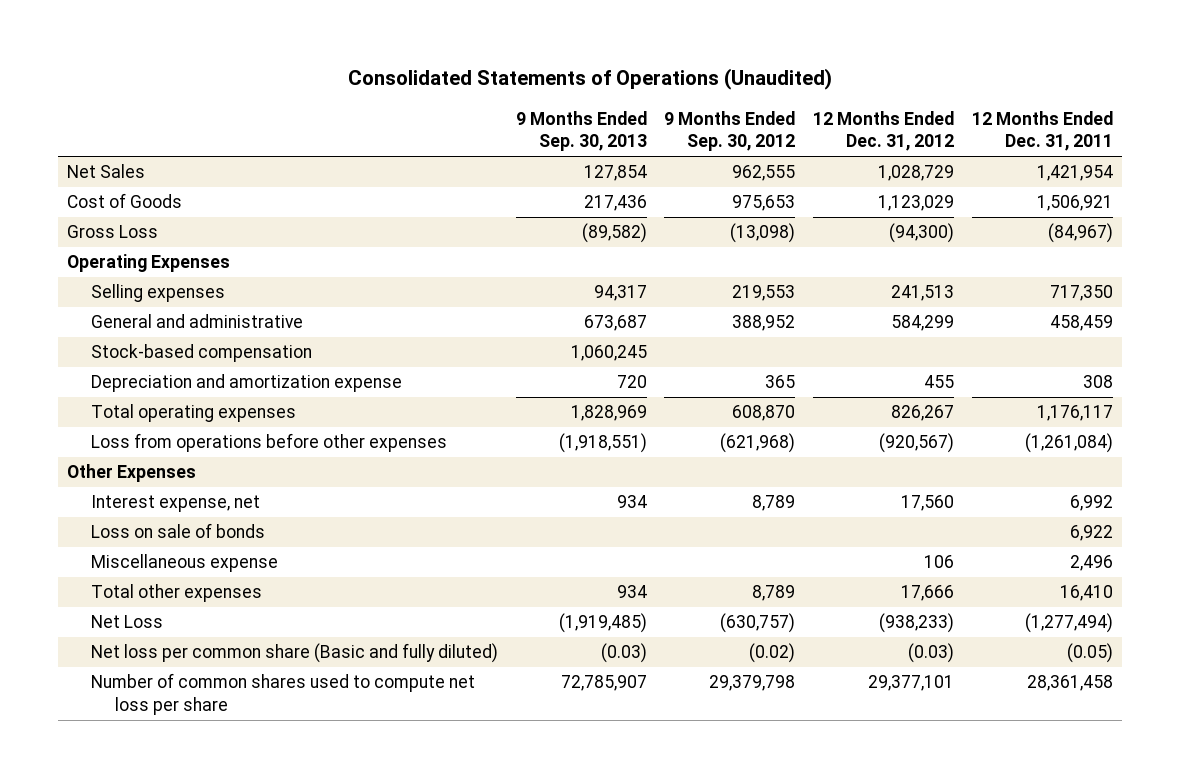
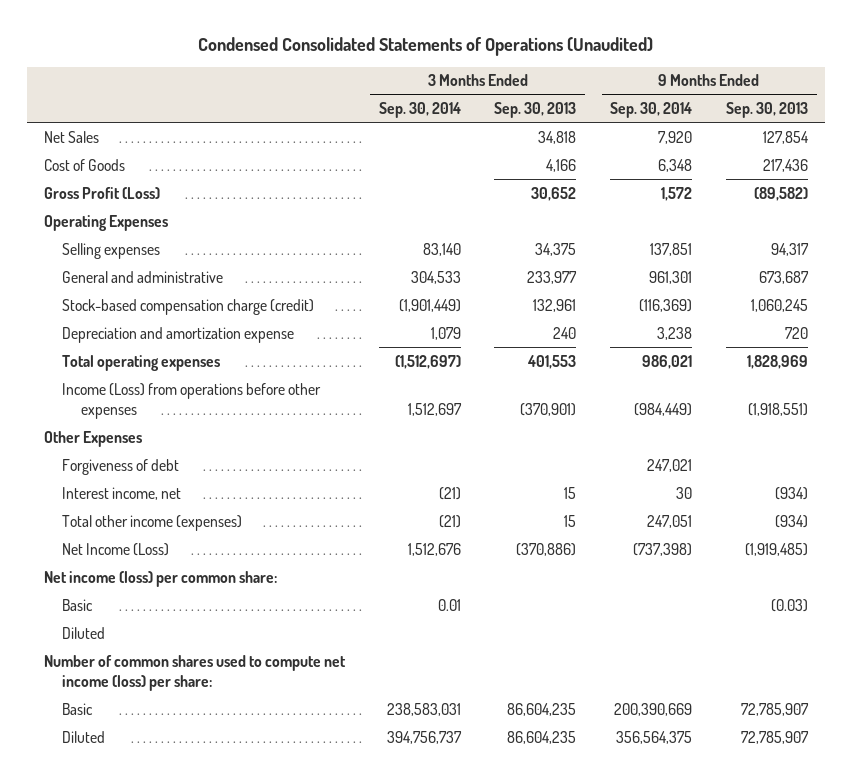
- Consolidated Statements of Operations (Unaudited)
+ Condensed Consolidated Statements of Operations (Unaudited)
- | 9 Months Ended Sep. 30, 2013 | 9 Months Ended Sep. 30, 2012 | 12 Months Ended Dec. 31, 2012 | 12 Months Ended Dec. 31, 2011
+ | 3 Months Ended Sep. 30, 2014 | 3 Months Ended Sep. 30, 2013 | 9 Months Ended Sep. 30, 2014 | 9 Months Ended Sep. 30, 2013
- Gross Loss | (89,582) | (13,098) | (94,300) | (84,967)
+ Gross Profit (Loss) | | 30,652 | 1,572 | (89,582)
- Stock-based compensation | 1,060,245 | | |
+ Stock-based compensation charge (credit) | (1,901,449) | 132,961 | (116,369) | 1,060,245
- Loss from operations before other expenses | (1,918,551) | (621,968) | (920,567) | (1,261,084)
+ Income (Loss) from operations before other expenses | 1,512,697 | (370,901) | (984,449) | (1,918,551)
- Interest expense, net | 934 | 8,789 | 17,560 | 6,992
- Loss on sale of bonds | | | | 6,922
- Miscellaneous expense | | | 106 | 2,496
- Total other expenses | 934 | 8,789 | 17,666 | 16,410
- Net Loss | (1,919,485) | (630,757) | (938,233) | (1,277,494)
- Net loss per common share (Basic and fully diluted) | (0.03) | (0.02) | (0.03) | (0.05)
- Number of common shares used to compute net loss per share | 72,785,907 | 29,379,798 | 29,377,101 | 28,361,458
+ Forgiveness of debt | | | 247,021 |
+ Interest income, net | (21) | 15 | 30 | (934)
+ Total other income (expenses) | (21) | 15 | 247,051 | (934)
+ Net Income (Loss) | 1,512,676 | (370,886) | (737,398) | (1,919,485)
+ Net income (loss) per common share:
+ Basic | 0.01 | | | (0.03)
+ Diluted
+ Number of common shares used to compute net income (loss) per share:
+ Basic | 238,583,031 | 86,604,235 | 200,390,669 | 72,785,907
+ Diluted | 394,756,737 | 86,604,235 | 356,564,375 | 72,785,907

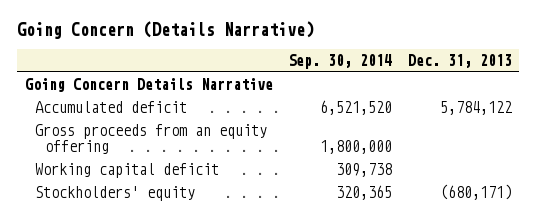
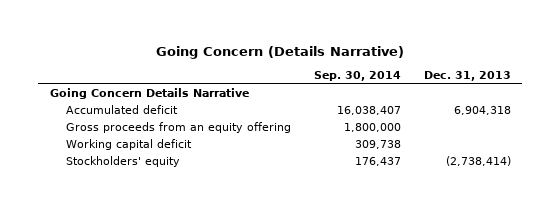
- Accumulated deficit | 6,521,520 | 5,784,122
+ Accumulated deficit | 16,038,407 | 6,904,318
- Stockholders' equity | 320,365 | (680,171)
+ Stockholders' equity | 176,437 | (2,738,414)

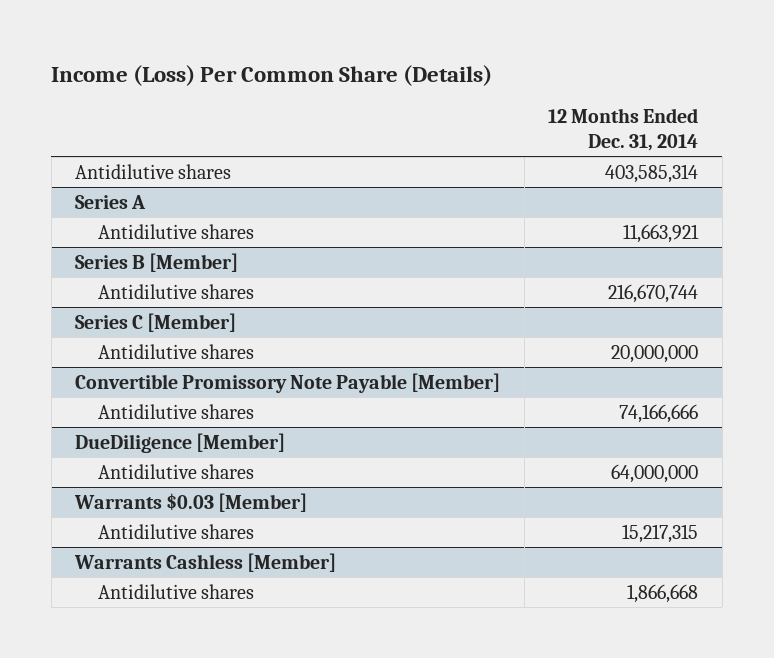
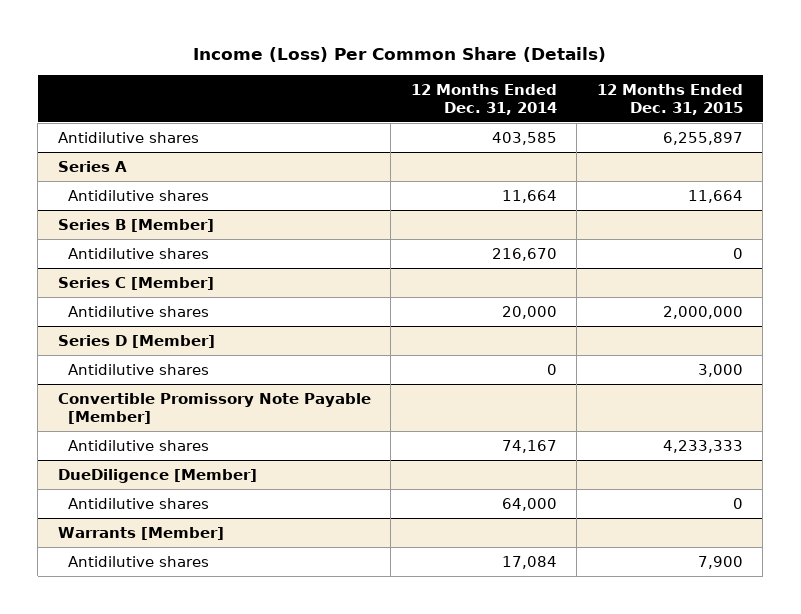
- | 12 Months Ended Dec. 31, 2014
+ | 12 Months Ended Dec. 31, 2014 | 12 Months Ended Dec. 31, 2015
- Antidilutive shares | 403,585,314
+ Antidilutive shares | 403,585 | 6,255,897
@ Series A
- Antidilutive shares | 11,663,921
+ Antidilutive shares | 11,664 | 11,664
@ Series B [Member]
- Antidilutive shares | 216,670,744
+ Antidilutive shares | 216,670 | 0
@ Series C [Member]
- Antidilutive shares | 20,000,000
+ Antidilutive shares | 20,000 | 2,000,000
+ Series D [Member]
+ Antidilutive shares | 0 | 3,000
@ Convertible Promissory Note Payable [Member]
- Antidilutive shares | 74,166,666
+ Antidilutive shares | 74,167 | 4,233,333
@ DueDiligence [Member]
- Antidilutive shares | 64,000,000
- Warrants $0.03 [Member]
- Antidilutive shares | 15,217,315
- Warrants Cashless [Member]
- Antidilutive shares | 1,866,668
@ DueDiligence [Member]
+ Antidilutive shares | 64,000 | 0
+ Warrants [Member]
+ Antidilutive shares | 17,084 | 7,900

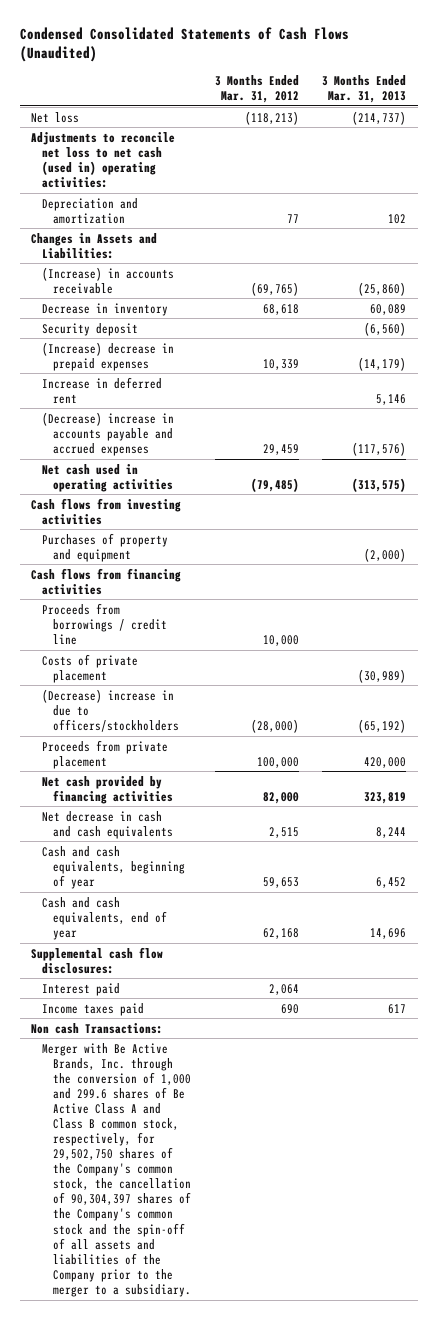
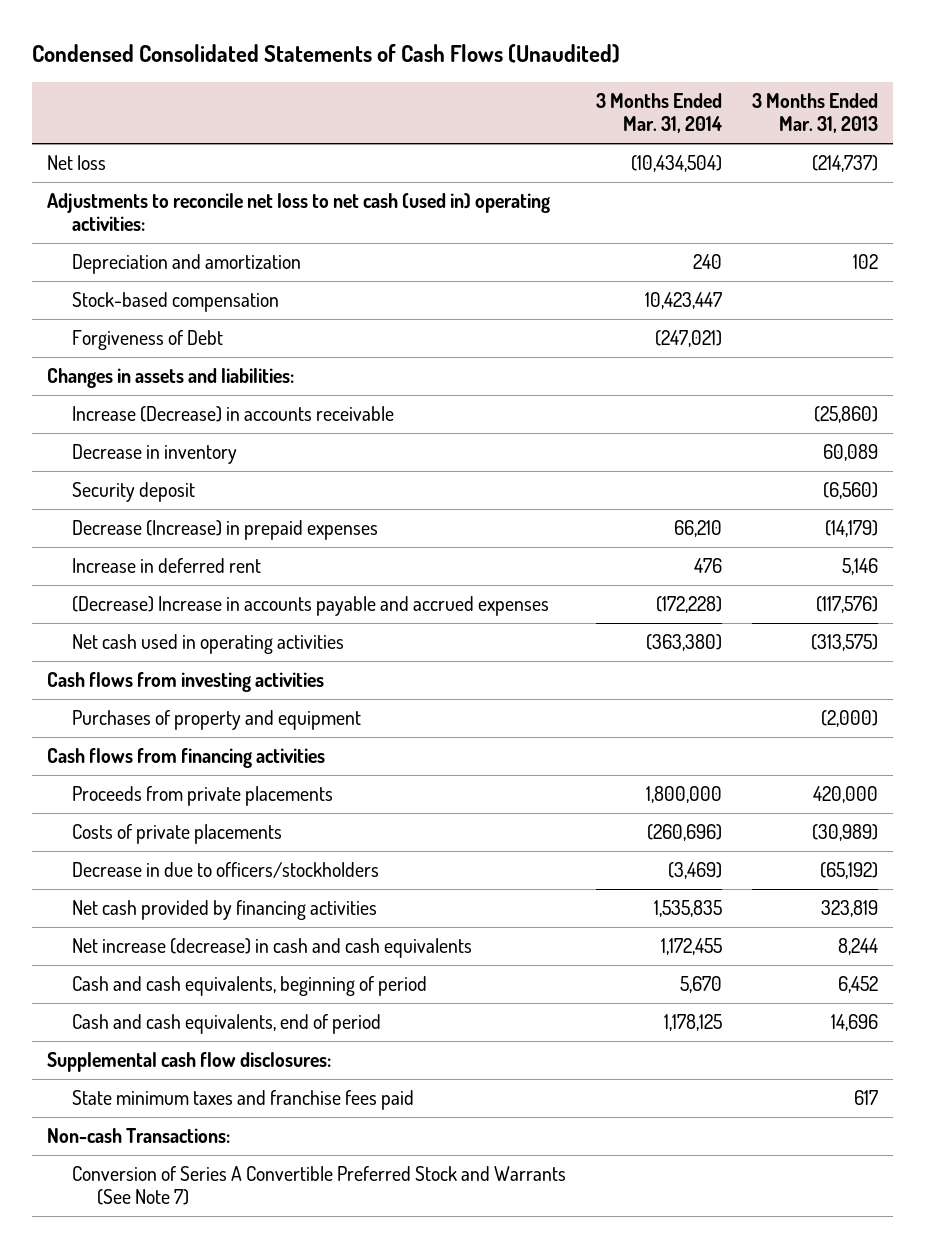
- | 3 Months Ended Mar. 31, 2012 | 3 Months Ended Mar. 31, 2013
+ | 3 Months Ended Mar. 31, 2014 | 3 Months Ended Mar. 31, 2013
- Changes in Assets and Liabilities:
- (Increase) in accounts receivable | (69,765) | (25,860)
+ Stock-based compensation | 10,423,447 |
+ Forgiveness of Debt | (247,021) |
+ Changes in assets and liabilities:
+ Increase (Decrease) in accounts receivable | | (25,860)
- (Increase) decrease in prepaid expenses | 10,339 | (14,179)
+ Decrease (Increase) in prepaid expenses | 66,210 | (14,179)
- (Decrease) increase in accounts payable and accrued expenses | 29,459 | (117,576)
+ (Decrease) Increase in accounts payable and accrued expenses | (172,228) | (117,576)
- Proceeds from borrowings / credit line | 10,000 |
- Costs of private placement | | (30,989)
- (Decrease) increase in due to officers/stockholders | (28,000) | (65,192)
- Proceeds from private placement | 100,000 | 420,000
+ Proceeds from private placements | 1,800,000 | 420,000
+ Costs of private placements | (260,696) | (30,989)
+ Decrease in due to officers/stockholders | (3,469) | (65,192)
- Net decrease in cash and cash equivalents | 2,515 | 8,244
- Cash and cash equivalents, beginning of year | 59,653 | 6,452
- Cash and cash equivalents, end of year | 62,168 | 14,696
+ Net increase (decrease) in cash and cash equivalents | 1,172,455 | 8,244
+ Cash and cash equivalents, beginning of period | 5,670 | 6,452
+ Cash and cash equivalents, end of period | 1,178,125 | 14,696
- Interest paid | 2,064 |
- Income taxes paid | 690 | 617
- Non cash Transactions:
- Merger with Be Active Brands, Inc. through the conversion of 1,000 and 299.6 shares of Be Active Class A and Class B common stock, respectively, for 29,502,750 shares of the Company's common stock, the cancellation of 90,304,397 shares of the Company's common stock and the spin-off of all assets and liabilities of the Company prior to the merger to a subsidiary.
+ State minimum taxes and franchise fees paid | | 617
+ Non-cash Transactions:
+ Conversion of Series A Convertible Preferred Stock and Warrants (See Note 7)

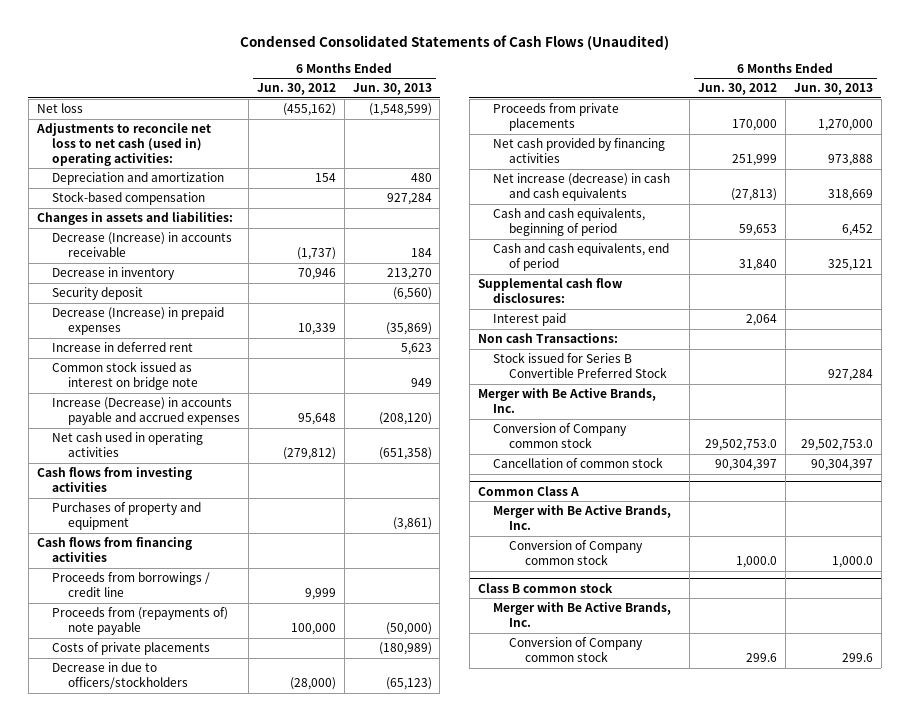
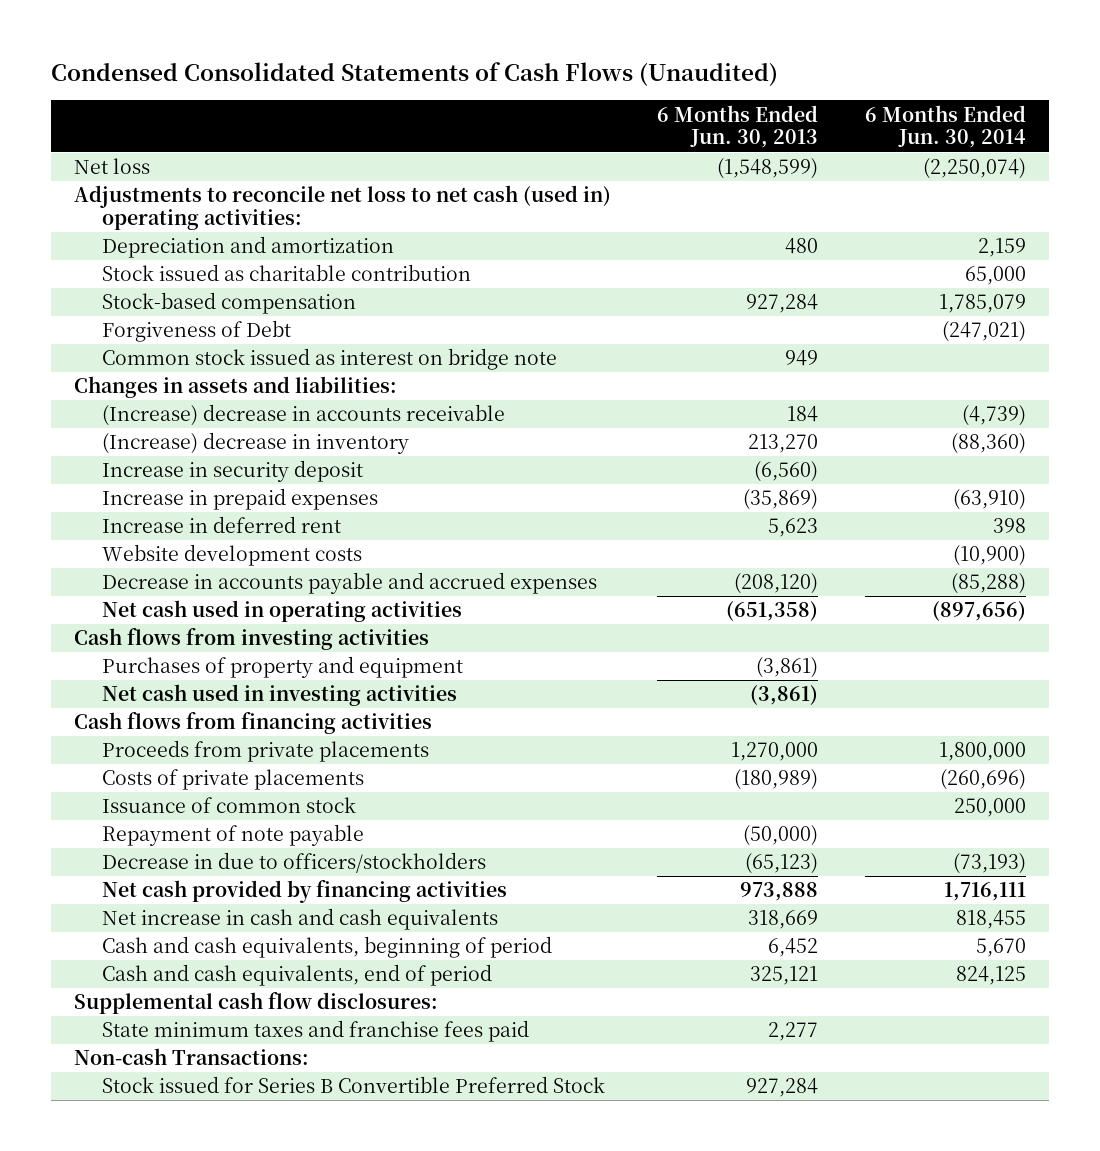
- | 6 Months Ended Jun. 30, 2012 | 6 Months Ended Jun. 30, 2013
+ | 6 Months Ended Jun. 30, 2013 | 6 Months Ended Jun. 30, 2014
+ Stock issued as charitable contribution | | 65,000
+ Forgiveness of Debt | | (247,021)
moved up: Common stock issued as interest on bridge note | 949 |
- Decrease (Increase) in accounts receivable | (1,737) | 184
- Decrease in inventory | 70,946 | 213,270
- Security deposit | | (6,560)
- Decrease (Increase) in prepaid expenses | 10,339 | (35,869)
+ (Increase) decrease in accounts receivable | 184 | (4,739)
+ (Increase) decrease in inventory | 213,270 | (88,360)
+ Increase in security deposit | (6,560) |
+ Increase in prepaid expenses | (35,869) | (63,910)
- Increase (Decrease) in accounts payable and accrued expenses | 95,648 | (208,120)
+ Website development costs | | (10,900)
+ Decrease in accounts payable and accrued expenses | (208,120) | (85,288)
+ Net cash used in investing activities | (3,861) |
- Proceeds from borrowings / credit line | 9,999 |
- Proceeds from (repayments of) note payable | 100,000 | (50,000)
moved up: Proceeds from private placements | 1,270,000 | 1,800,000
+ Issuance of common stock | | 250,000
+ Repayment of note payable | (50,000) |
- Net increase (decrease) in cash and cash equivalents | (27,813) | 318,669
+ Net increase in cash and cash equivalents | 318,669 | 818,455
- Interest paid | 2,064 |
- Non cash Transactions:
+ State minimum taxes and franchise fees paid | 2,277 |
+ Non-cash Transactions:
- Merger with Be Active Brands, Inc.
- Conversion of Company common stock | 29,502,753.0 | 29,502,753.0
- Cancellation of common stock | 90,304,397 | 90,304,397
- Common Class A
- Merger with Be Active Brands, Inc.
- Conversion of Company common stock | 1,000.0 | 1,000.0
- Class B common stock
- Merger with Be Active Brands, Inc.
- Conversion of Company common stock | 299.6 | 299.6

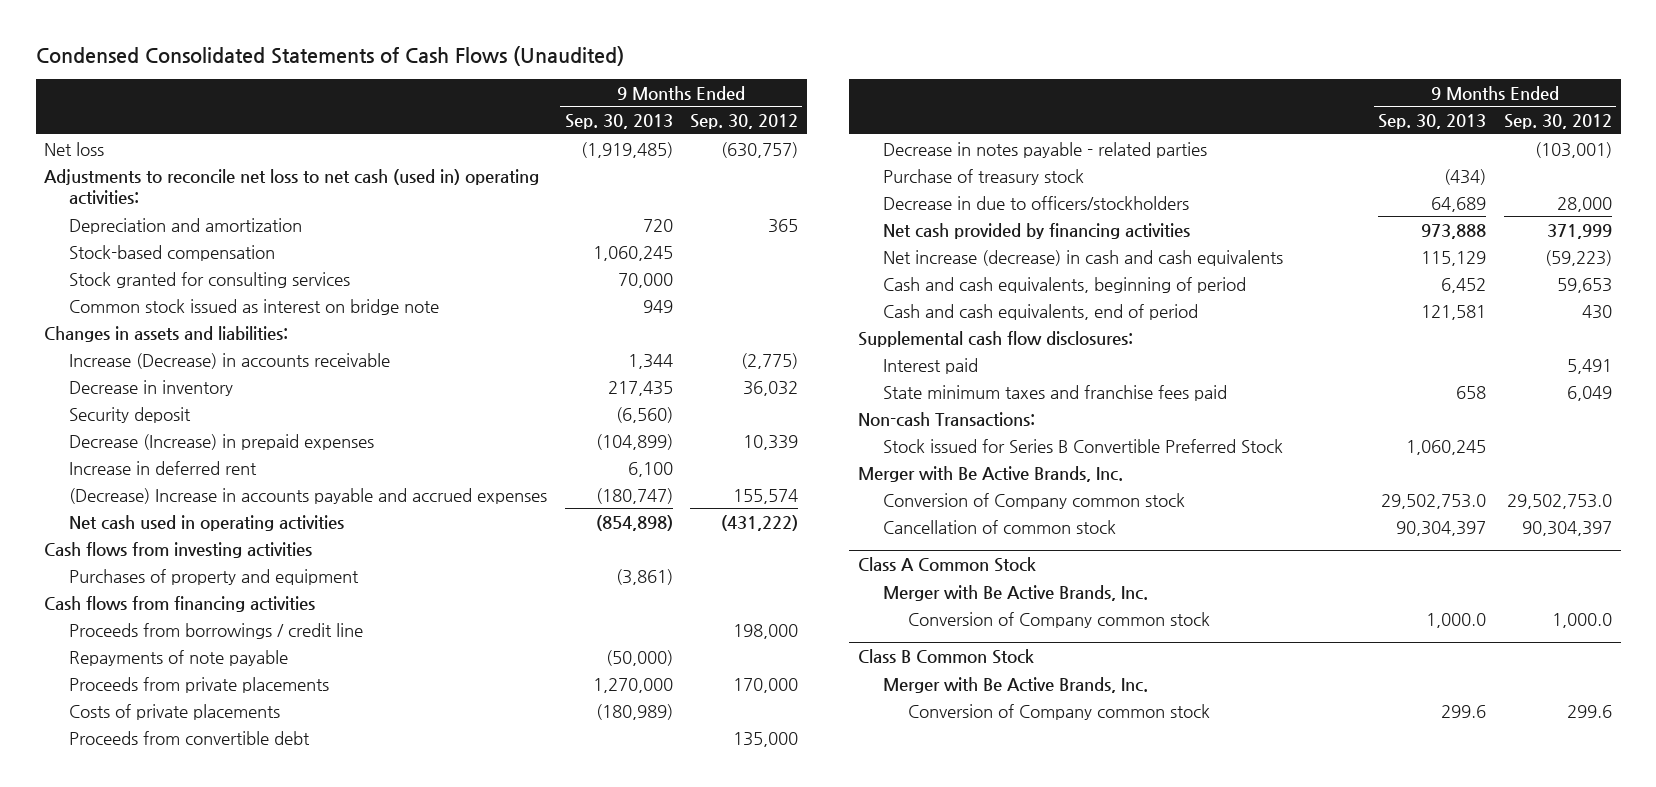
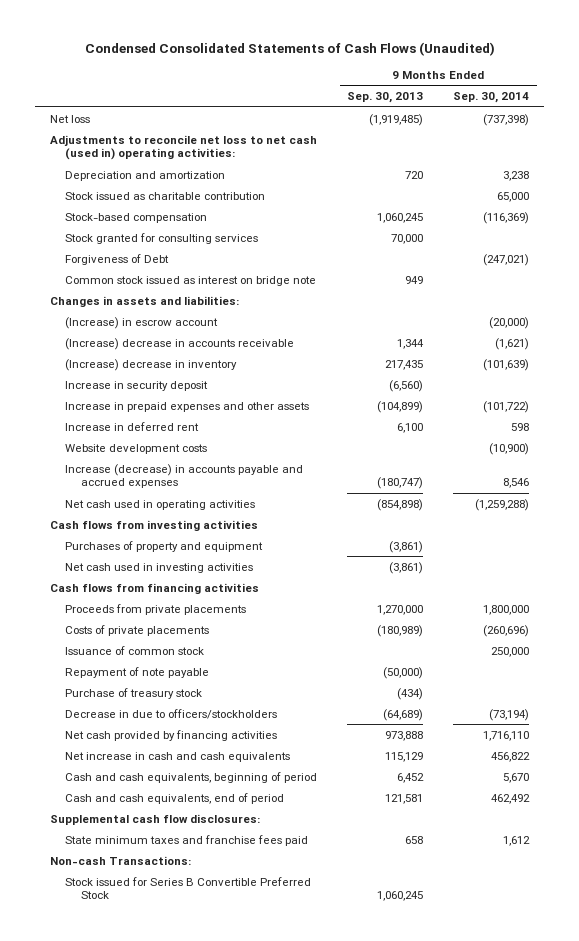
- | 9 Months Ended Sep. 30, 2013 | 9 Months Ended Sep. 30, 2012
+ | 9 Months Ended Sep. 30, 2013 | 9 Months Ended Sep. 30, 2014
+ Stock issued as charitable contribution | | 65,000
+ Forgiveness of Debt | | (247,021)
- Increase (Decrease) in accounts receivable | 1,344 | (2,775)
- Decrease in inventory | 217,435 | 36,032
- Security deposit | (6,560) |
- Decrease (Increase) in prepaid expenses | (104,899) | 10,339
+ (Increase) in escrow account | | (20,000)
+ (Increase) decrease in accounts receivable | 1,344 | (1,621)
+ (Increase) decrease in inventory | 217,435 | (101,639)
+ Increase in security deposit | (6,560) |
+ Increase in prepaid expenses and other assets | (104,899) | (101,722)
- (Decrease) Increase in accounts payable and accrued expenses | (180,747) | 155,574
+ Website development costs | | (10,900)
+ Increase (decrease) in accounts payable and accrued expenses | (180,747) | 8,546
+ Net cash used in investing activities | (3,861) |
- Proceeds from borrowings / credit line | | 198,000
- Repayments of note payable | (50,000) |
- Proceeds from convertible debt | | 135,000
- Decrease in notes payable - related parties | | (103,001)
+ Issuance of common stock | | 250,000
+ Repayment of note payable | (50,000) |
- Decrease in due to officers/stockholders | 64,689 | 28,000
+ Decrease in due to officers/stockholders | (64,689) | (73,194)
- Net increase (decrease) in cash and cash equivalents | 115,129 | (59,223)
+ Net increase in cash and cash equivalents | 115,129 | 456,822
- Interest paid | | 5,491
- Merger with Be Active Brands, Inc.
- Conversion of Company common stock | 29,502,753.0 | 29,502,753.0
- Cancellation of common stock | 90,304,397 | 90,304,397
- Class A Common Stock
- Merger with Be Active Brands, Inc.
- Conversion of Company common stock | 1,000.0 | 1,000.0
- Class B Common Stock
- Merger with Be Active Brands, Inc.
- Conversion of Company common stock | 299.6 | 299.6

